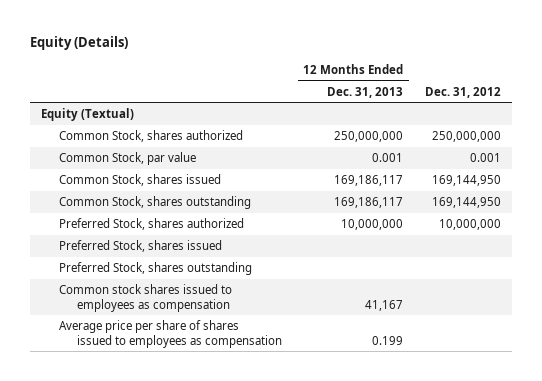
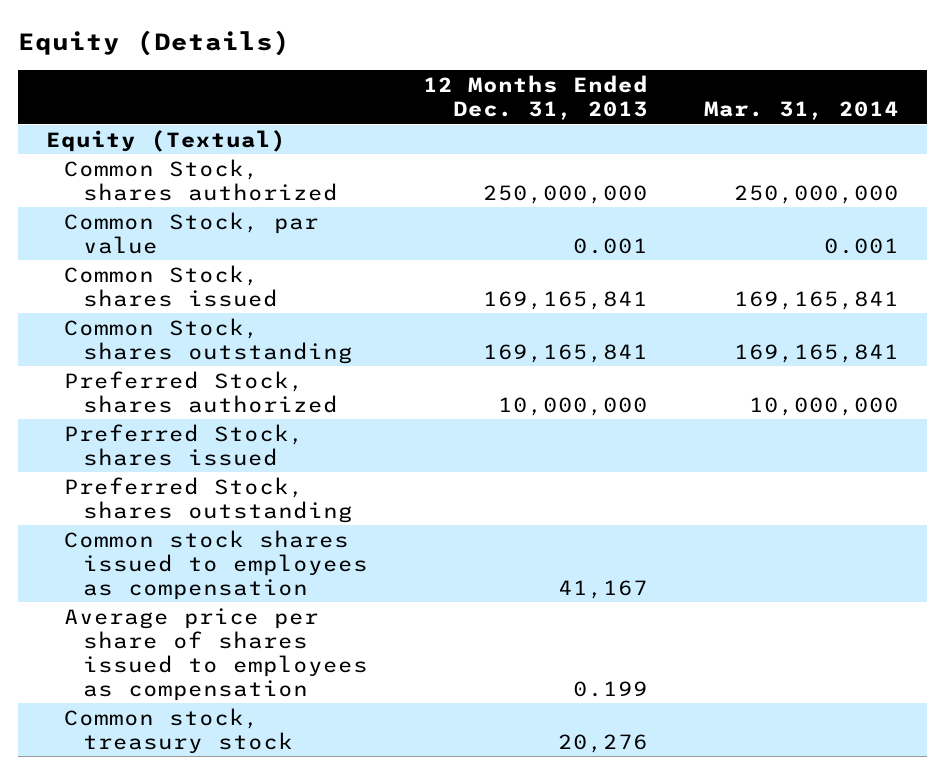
- | 12 Months Ended Dec. 31, 2013 | Dec. 31, 2012
+ | 12 Months Ended Dec. 31, 2013 | Mar. 31, 2014
- Common Stock, shares issued | 169,186,117 | 169,144,950
- Common Stock, shares outstanding | 169,186,117 | 169,144,950
+ Common Stock, shares issued | 169,165,841 | 169,165,841
+ Common Stock, shares outstanding | 169,165,841 | 169,165,841
+ Common stock, treasury stock | 20,276 |

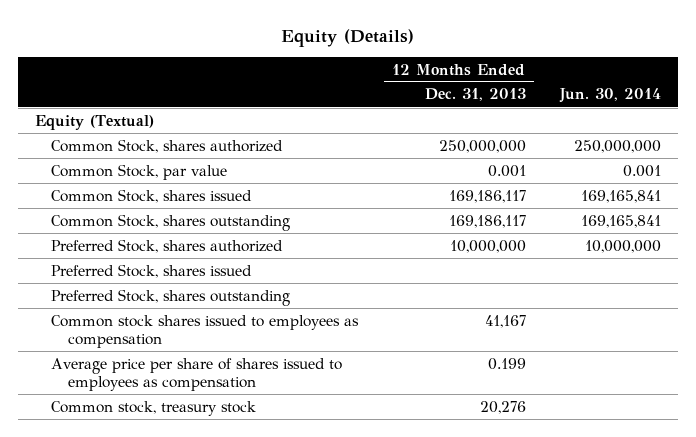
- | 12 Months Ended Dec. 31, 2013 | Mar. 31, 2014
+ | 12 Months Ended Dec. 31, 2013 | Jun. 30, 2014
- Common Stock, shares issued | 169,165,841 | 169,165,841
- Common Stock, shares outstanding | 169,165,841 | 169,165,841
+ Common Stock, shares issued | 169,186,117 | 169,165,841
+ Common Stock, shares outstanding | 169,186,117 | 169,165,841

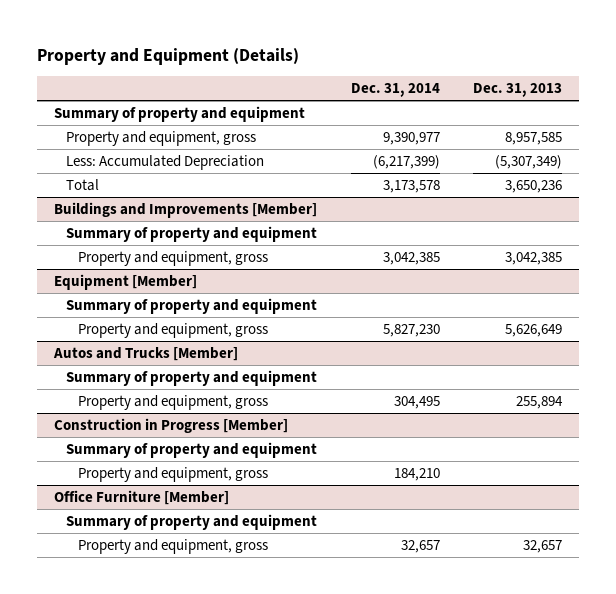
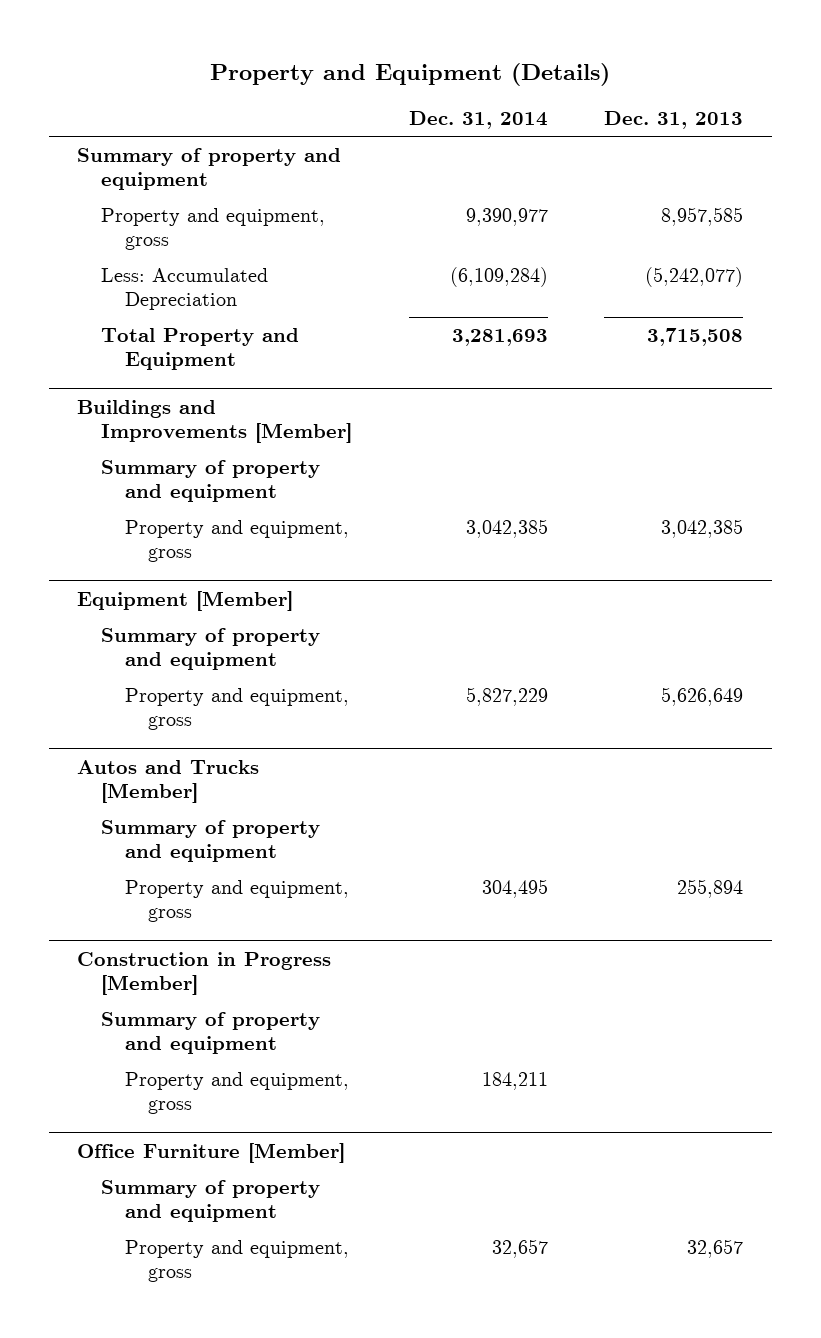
- Less: Accumulated Depreciation | (6,217,399) | (5,307,349)
- Total | 3,173,578 | 3,650,236
+ Less: Accumulated Depreciation | (6,109,284) | (5,242,077)
+ Total Property and Equipment | 3,281,693 | 3,715,508
@ Equipment [Member]
- Property and equipment, gross | 5,827,230 | 5,626,649
+ Property and equipment, gross | 5,827,229 | 5,626,649
@ Construction in Progress [Member]
- Property and equipment, gross | 184,210 |
+ Property and equipment, gross | 184,211 |

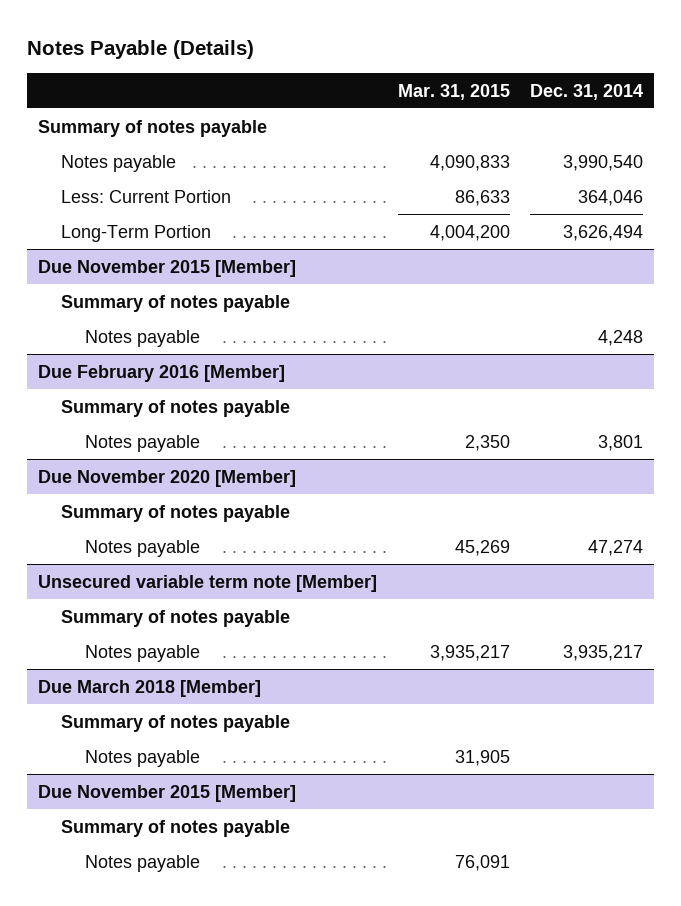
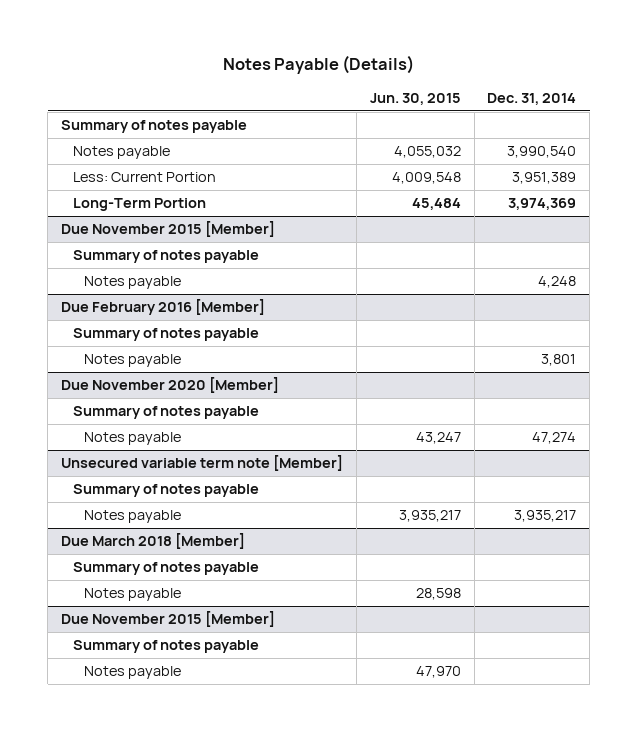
- | Mar. 31, 2015 | Dec. 31, 2014
+ | Jun. 30, 2015 | Dec. 31, 2014
- Less: Current Portion | 86,633 | 364,046
- Long-Term Portion | 4,004,200 | 3,626,494
+ Less: Current Portion | 4,009,548 | 3,951,389
+ Long-Term Portion | 45,484 | 3,974,369

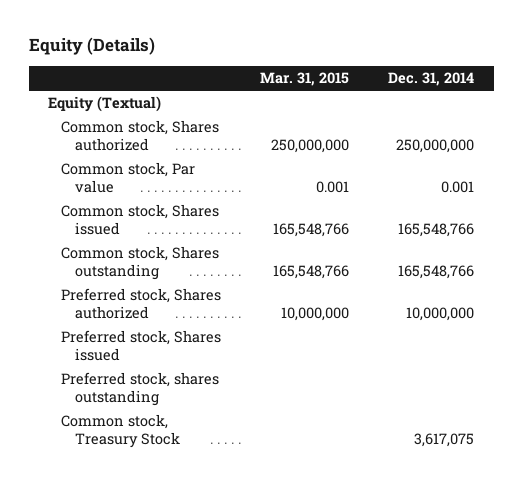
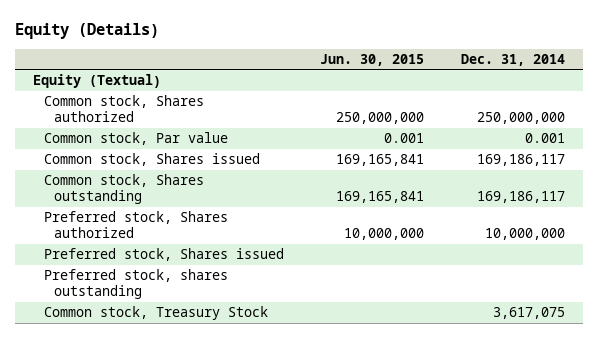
- | Mar. 31, 2015 | Dec. 31, 2014
+ | Jun. 30, 2015 | Dec. 31, 2014
- Common stock, Shares issued | 165,548,766 | 165,548,766
- Common stock, Shares outstanding | 165,548,766 | 165,548,766
+ Common stock, Shares issued | 169,165,841 | 169,186,117
+ Common stock, Shares outstanding | 169,165,841 | 169,186,117

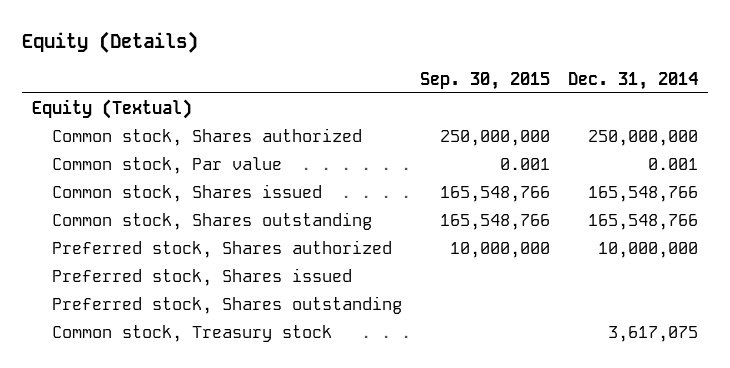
- | Jun. 30, 2015 | Dec. 31, 2014
+ | Sep. 30, 2015 | Dec. 31, 2014
- Common stock, Shares issued | 169,165,841 | 169,186,117
- Common stock, Shares outstanding | 169,165,841 | 169,186,117
+ Common stock, Shares issued | 165,548,766 | 165,548,766
+ Common stock, Shares outstanding | 165,548,766 | 165,548,766
- Preferred stock, shares outstanding
- Common stock, Treasury Stock | | 3,617,075
+ Preferred stock, Shares outstanding
+ Common stock, Treasury stock | | 3,617,075

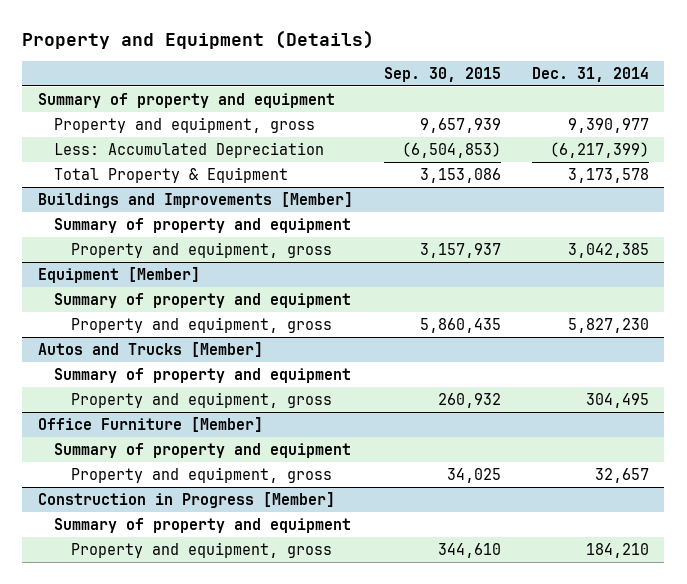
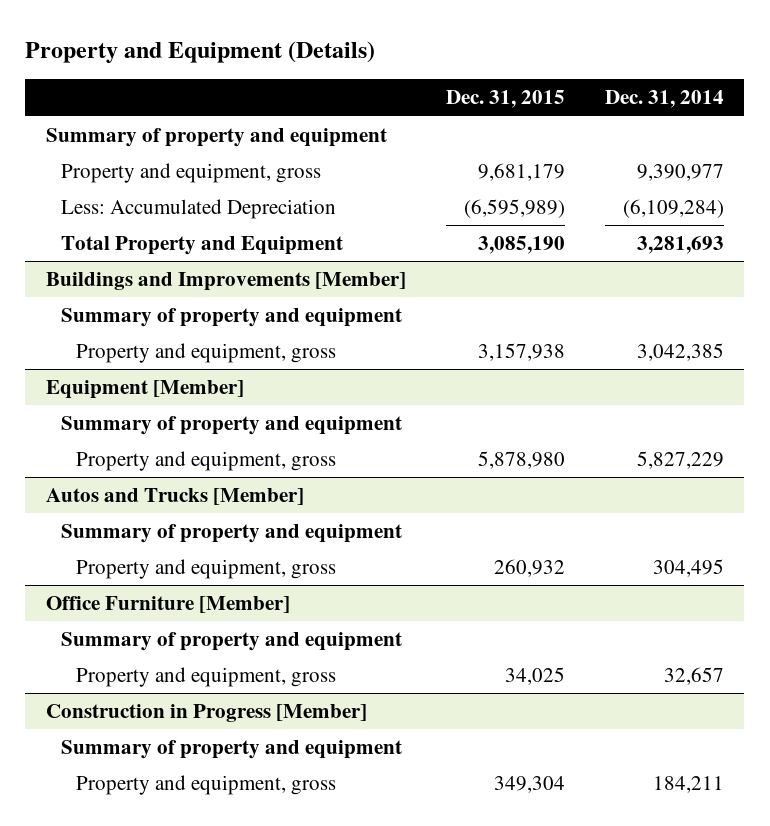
- | Sep. 30, 2015 | Dec. 31, 2014
+ | Dec. 31, 2015 | Dec. 31, 2014
- Less: Accumulated Depreciation | (6,504,853) | (6,217,399)
- Total Property & Equipment | 3,153,086 | 3,173,578
+ Less: Accumulated Depreciation | (6,595,989) | (6,109,284)
+ Total Property and Equipment | 3,085,190 | 3,281,693
@ Equipment [Member]
- Property and equipment, gross | 5,860,435 | 5,827,230
+ Property and equipment, gross | 5,878,980 | 5,827,229
@ Construction in Progress [Member]
- Property and equipment, gross | 344,610 | 184,210
+ Property and equipment, gross | 349,304 | 184,211

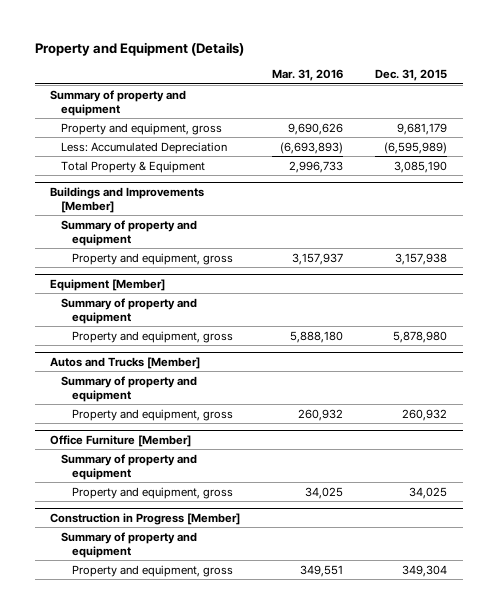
- | Dec. 31, 2015 | Dec. 31, 2014
+ | Mar. 31, 2016 | Dec. 31, 2015
- Total Property and Equipment | 3,085,190 | 3,281,693
+ Total Property & Equipment | 2,996,733 | 3,085,190

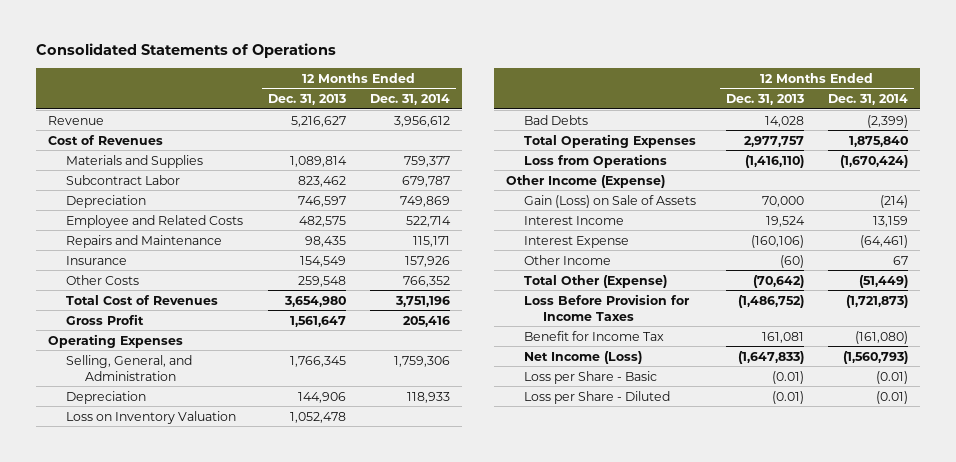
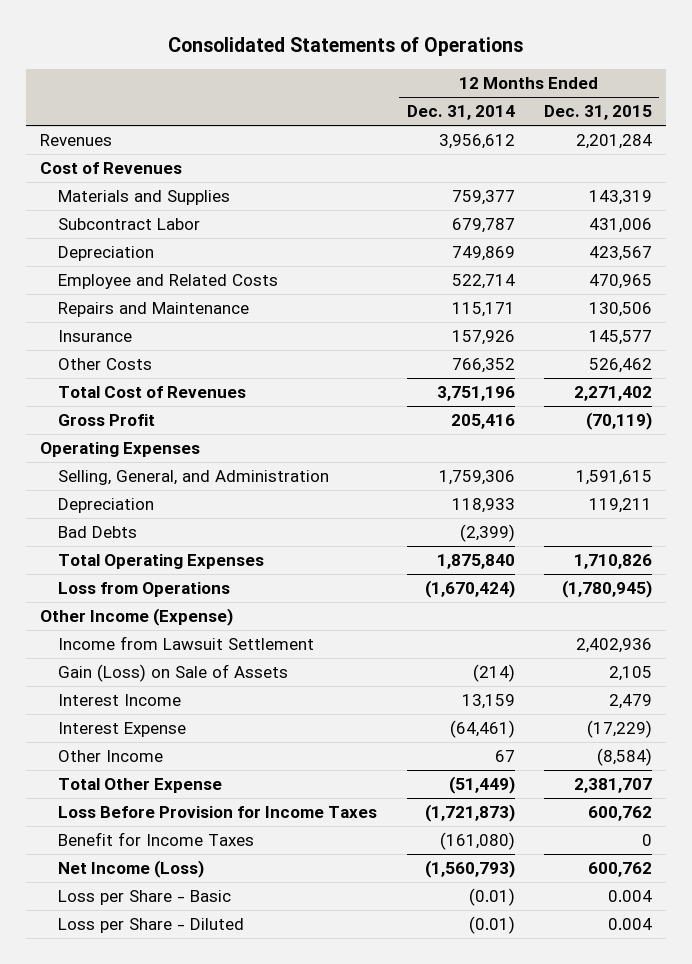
- | 12 Months Ended Dec. 31, 2013 | 12 Months Ended Dec. 31, 2014
+ | 12 Months Ended Dec. 31, 2014 | 12 Months Ended Dec. 31, 2015
- Revenue | 5,216,627 | 3,956,612
+ Revenues | 3,956,612 | 2,201,284
- Loss on Inventory Valuation | 1,052,478 |
+ Income from Lawsuit Settlement | | 2,402,936
- Total Other (Expense) | (70,642) | (51,449)
+ Total Other Expense | (51,449) | 2,381,707
- Benefit for Income Tax | 161,081 | (161,080)
+ Benefit for Income Taxes | (161,080) | 0

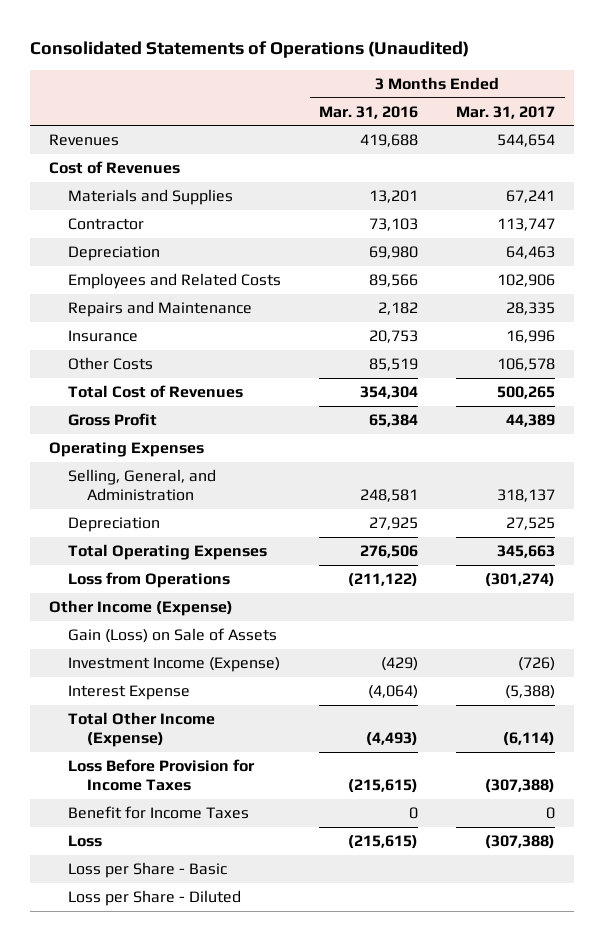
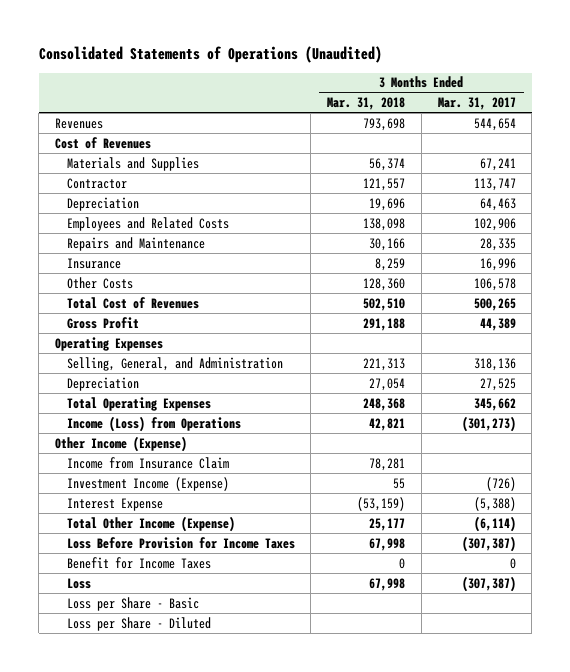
- | 3 Months Ended Mar. 31, 2016 | 3 Months Ended Mar. 31, 2017
+ | 3 Months Ended Mar. 31, 2018 | 3 Months Ended Mar. 31, 2017
- Selling, General, and Administration | 248,581 | 318,137
+ Selling, General, and Administration | 221,313 | 318,136
- Total Operating Expenses | 276,506 | 345,663
- Loss from Operations | (211,122) | (301,274)
+ Total Operating Expenses | 248,368 | 345,662
+ Income (Loss) from Operations | 42,821 | (301,273)
- Gain (Loss) on Sale of Assets
+ Income from Insurance Claim | 78,281 |
- Loss Before Provision for Income Taxes | (215,615) | (307,388)
+ Loss Before Provision for Income Taxes | 67,998 | (307,387)
- Loss | (215,615) | (307,388)
+ Loss | 67,998 | (307,387)

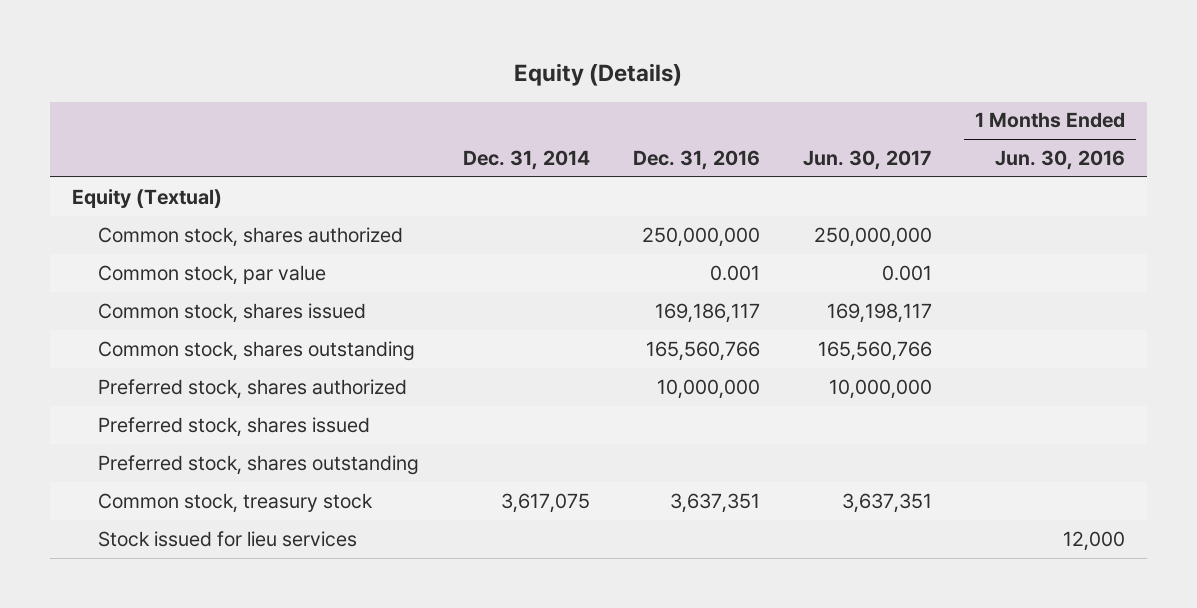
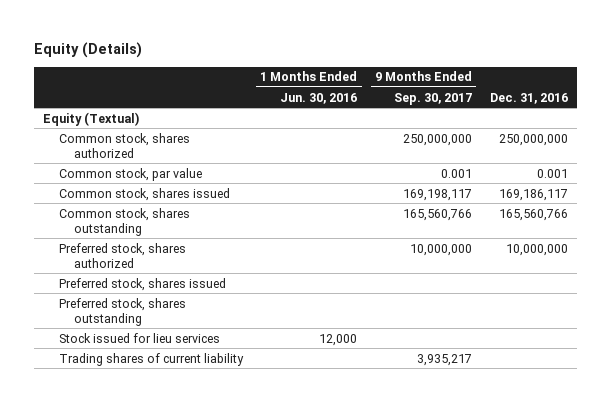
- | Dec. 31, 2014 | Dec. 31, 2016 | Jun. 30, 2017 | 1 Months Ended Jun. 30, 2016
+ | 1 Months Ended Jun. 30, 2016 | 9 Months Ended Sep. 30, 2017 | Dec. 31, 2016
- Common stock, treasury stock | 3,617,075 | 3,637,351 | 3,637,351 |
+ Trading shares of current liability | | 3,935,217 |

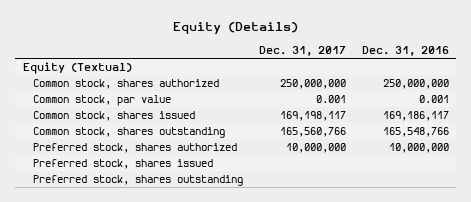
- | 1 Months Ended Jun. 30, 2016 | 9 Months Ended Sep. 30, 2017 | Dec. 31, 2016
+ | Dec. 31, 2017 | Dec. 31, 2016
- Common stock, shares outstanding | | 165,560,766 | 165,560,766
+ Common stock, shares outstanding | 165,560,766 | 165,548,766
- Stock issued for lieu services | 12,000 | |
- Trading shares of current liability | | 3,935,217 |

